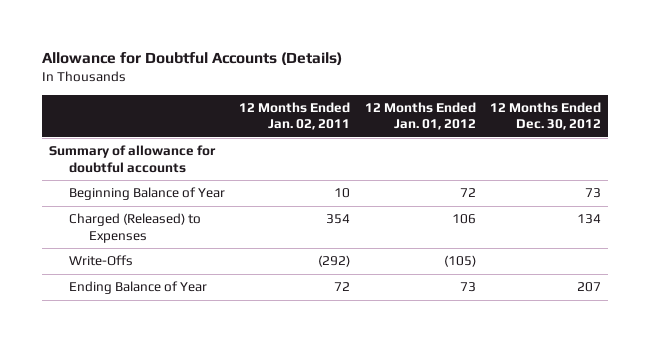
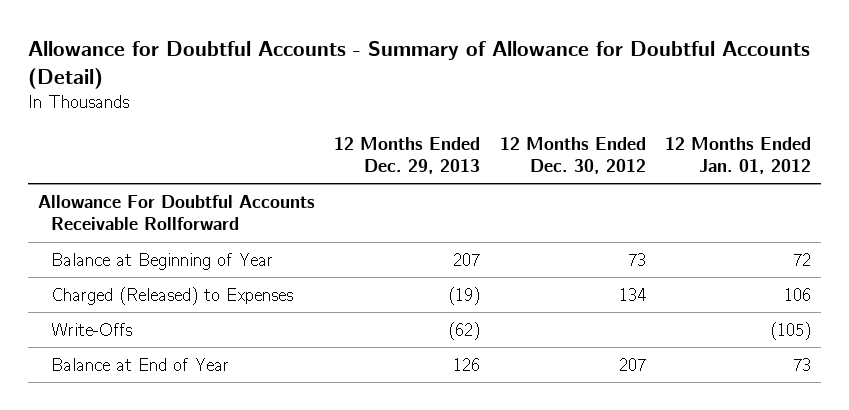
- Allowance for Doubtful Accounts (Details)
+ Allowance for Doubtful Accounts - Summary of Allowance for Doubtful Accounts (Detail)
- | 12 Months Ended Jan. 02, 2011 | 12 Months Ended Jan. 01, 2012 | 12 Months Ended Dec. 30, 2012
+ | 12 Months Ended Dec. 29, 2013 | 12 Months Ended Dec. 30, 2012 | 12 Months Ended Jan. 01, 2012
- Summary of allowance for doubtful accounts
- Beginning Balance of Year | 10 | 72 | 73
+ Allowance For Doubtful Accounts Receivable Rollforward
+ Balance at Beginning of Year | 207 | 73 | 72
- Ending Balance of Year | 72 | 73 | 207
+ Balance at End of Year | 126 | 207 | 73

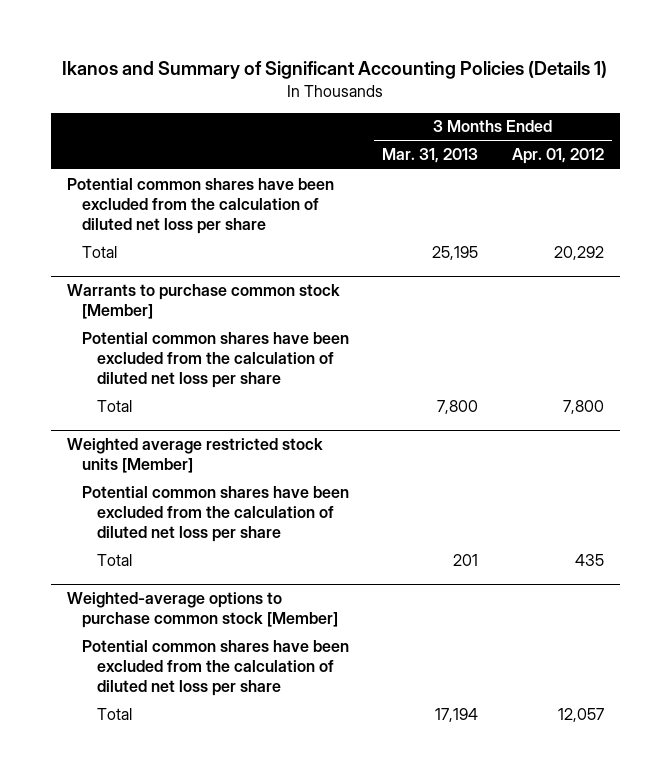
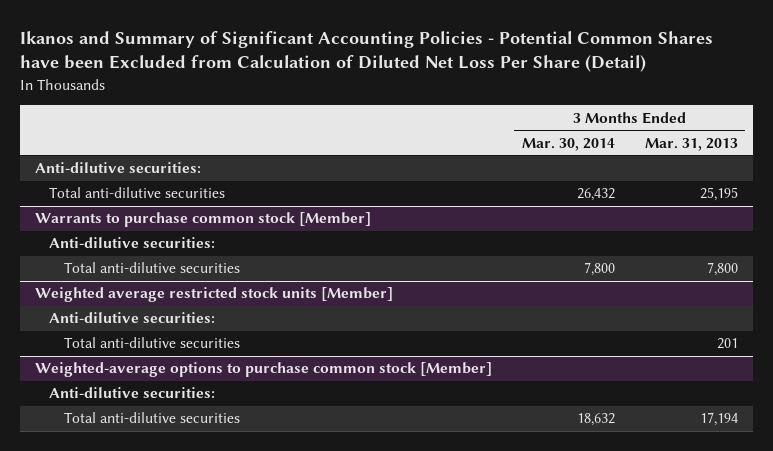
- Ikanos and Summary of Significant Accounting Policies (Details 1)
+ Ikanos and Summary of Significant Accounting Policies - Potential Common Shares have been Excluded from Calculation of Diluted Net Loss Per Share (Detail)
- | 3 Months Ended Mar. 31, 2013 | 3 Months Ended Apr. 01, 2012
+ | 3 Months Ended Mar. 30, 2014 | 3 Months Ended Mar. 31, 2013
- Potential common shares have been excluded from the calculation of diluted net loss per share
- Total | 25,195 | 20,292
+ Anti-dilutive securities:
+ Total anti-dilutive securities | 26,432 | 25,195
@ Warrants to purchase common stock [Member]
- Potential common shares have been excluded from the calculation of diluted net loss per share
- Total | 7,800 | 7,800
+ Anti-dilutive securities:
+ Total anti-dilutive securities | 7,800 | 7,800
@ Weighted average restricted stock units [Member]
- Potential common shares have been excluded from the calculation of diluted net loss per share
- Total | 201 | 435
+ Anti-dilutive securities:
+ Total anti-dilutive securities | | 201
@ Weighted-average options to purchase common stock [Member]
- Potential common shares have been excluded from the calculation of diluted net loss per share
- Total | 17,194 | 12,057
+ Anti-dilutive securities:
+ Total anti-dilutive securities | 18,632 | 17,194

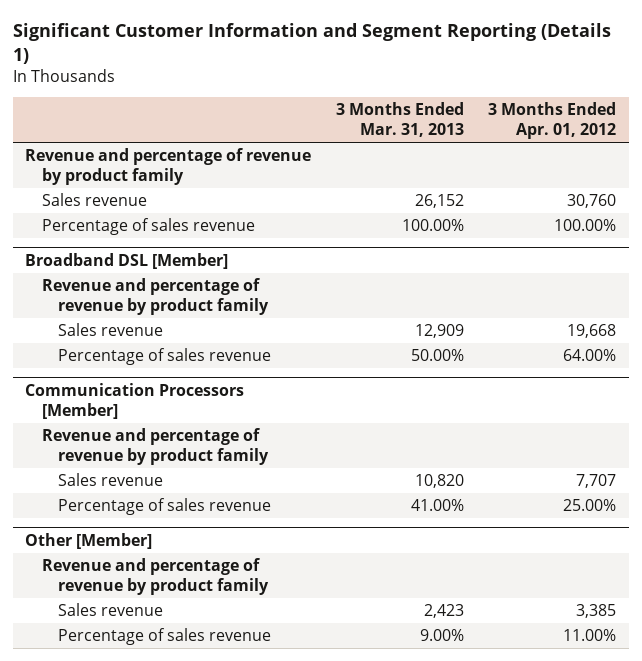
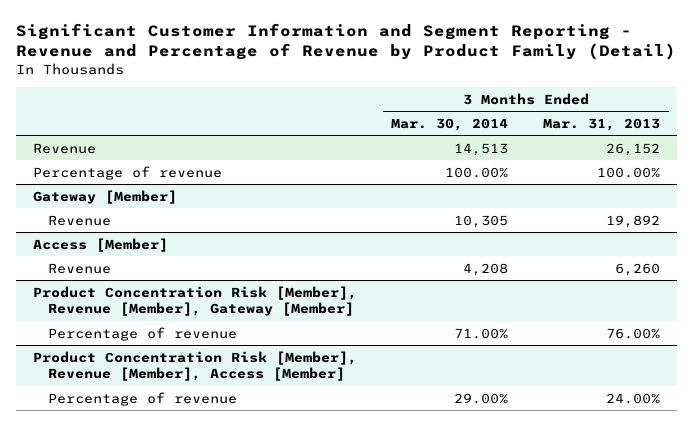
- Significant Customer Information and Segment Reporting (Details 1)
+ Significant Customer Information and Segment Reporting - Revenue and Percentage of Revenue by Product Family (Detail)
- | 3 Months Ended Mar. 31, 2013 | 3 Months Ended Apr. 01, 2012
+ | 3 Months Ended Mar. 30, 2014 | 3 Months Ended Mar. 31, 2013
- Revenue and percentage of revenue by product family
- Sales revenue | 26,152 | 30,760
- Percentage of sales revenue | 100.00% | 100.00%
- Broadband DSL [Member]
- Revenue and percentage of revenue by product family
- Sales revenue | 12,909 | 19,668
- Percentage of sales revenue | 50.00% | 64.00%
- Communication Processors [Member]
- Revenue and percentage of revenue by product family
- Sales revenue | 10,820 | 7,707
- Percentage of sales revenue | 41.00% | 25.00%
- Other [Member]
- Revenue and percentage of revenue by product family
- Sales revenue | 2,423 | 3,385
- Percentage of sales revenue | 9.00% | 11.00%
+ Revenue | 14,513 | 26,152
+ Percentage of revenue | 100.00% | 100.00%
+ Gateway [Member]
+ Revenue | 10,305 | 19,892
+ Access [Member]
+ Revenue | 4,208 | 6,260
+ Product Concentration Risk [Member], Revenue [Member], Gateway [Member]
+ Percentage of revenue | 71.00% | 76.00%
+ Product Concentration Risk [Member], Revenue [Member], Access [Member]
+ Percentage of revenue | 29.00% | 24.00%

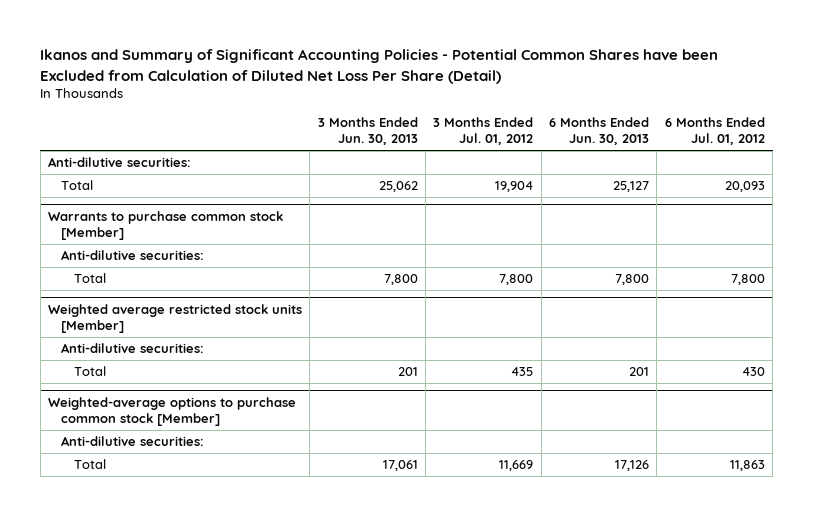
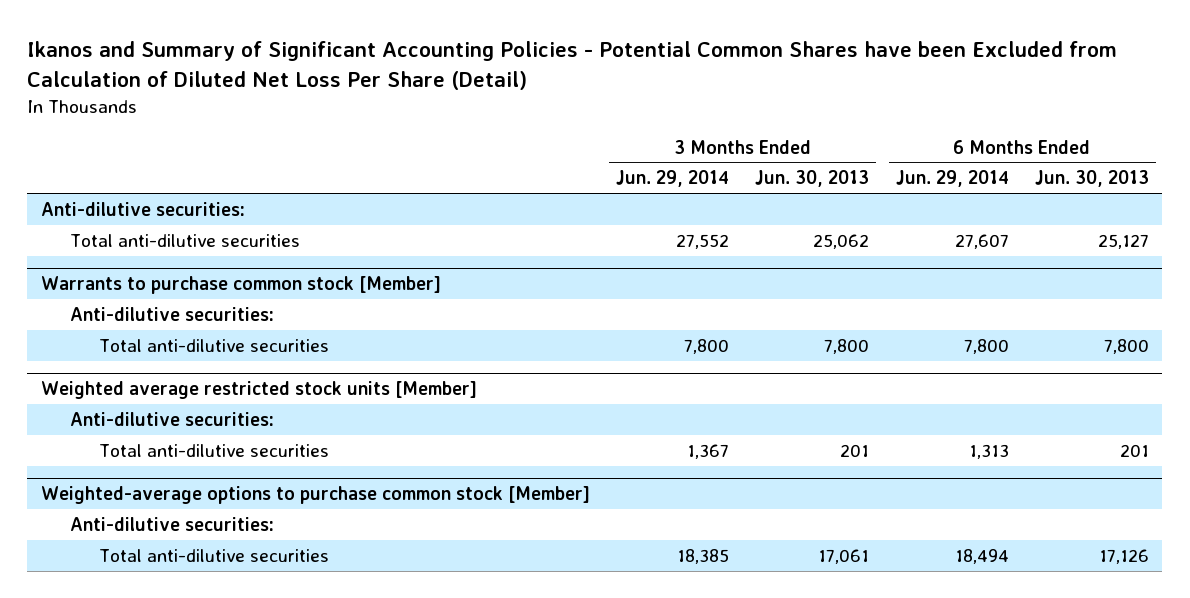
- | 3 Months Ended Jun. 30, 2013 | 3 Months Ended Jul. 01, 2012 | 6 Months Ended Jun. 30, 2013 | 6 Months Ended Jul. 01, 2012
+ | 3 Months Ended Jun. 29, 2014 | 3 Months Ended Jun. 30, 2013 | 6 Months Ended Jun. 29, 2014 | 6 Months Ended Jun. 30, 2013
- Total | 25,062 | 19,904 | 25,127 | 20,093
+ Total anti-dilutive securities | 27,552 | 25,062 | 27,607 | 25,127
@ Warrants to purchase common stock [Member]
- Total | 7,800 | 7,800 | 7,800 | 7,800
+ Total anti-dilutive securities | 7,800 | 7,800 | 7,800 | 7,800
@ Weighted average restricted stock units [Member]
- Total | 201 | 435 | 201 | 430
+ Total anti-dilutive securities | 1,367 | 201 | 1,313 | 201
@ Weighted-average options to purchase common stock [Member]
- Total | 17,061 | 11,669 | 17,126 | 11,863
+ Total anti-dilutive securities | 18,385 | 17,061 | 18,494 | 17,126

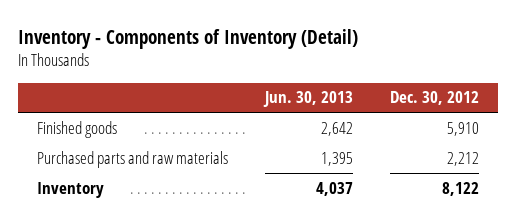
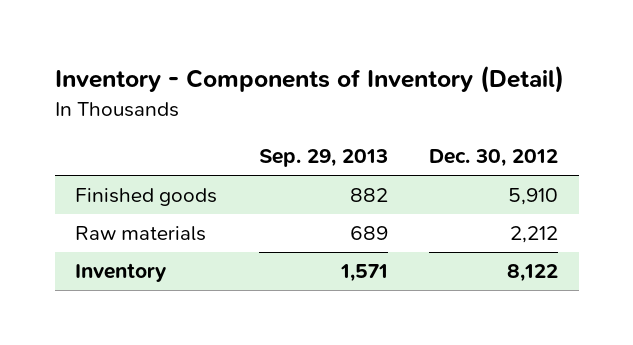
- | Jun. 30, 2013 | Dec. 30, 2012
+ | Sep. 29, 2013 | Dec. 30, 2012
- Purchased parts and raw materials | 1,395 | 2,212
+ Raw materials | 689 | 2,212

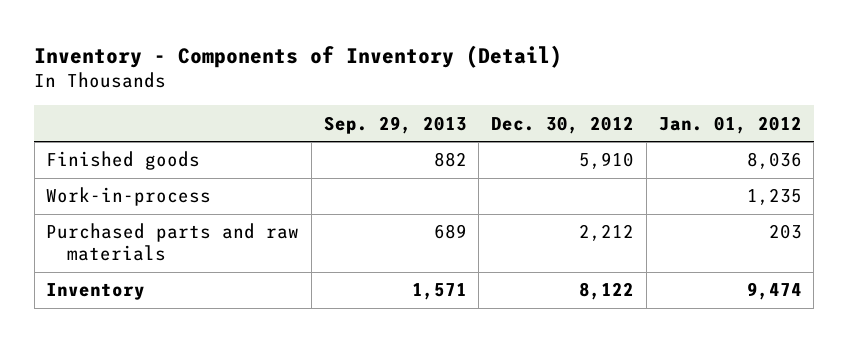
- | Sep. 29, 2013 | Dec. 30, 2012
+ | Sep. 29, 2013 | Dec. 30, 2012 | Jan. 01, 2012
- Raw materials | 689 | 2,212
+ Work-in-process | | | 1,235
+ Purchased parts and raw materials | 689 | 2,212 | 203

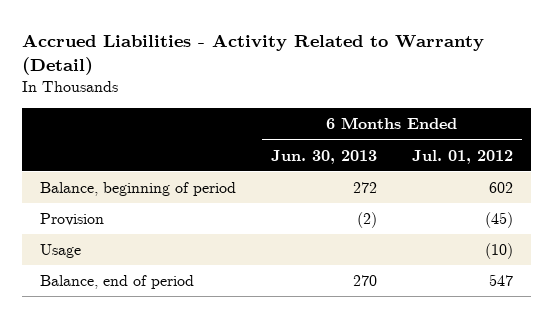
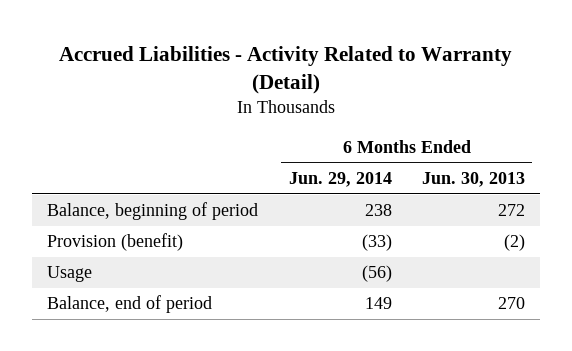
- | 6 Months Ended Jun. 30, 2013 | 6 Months Ended Jul. 01, 2012
+ | 6 Months Ended Jun. 29, 2014 | 6 Months Ended Jun. 30, 2013
- Provision | (2) | (45)
+ Provision (benefit) | (33) | (2)

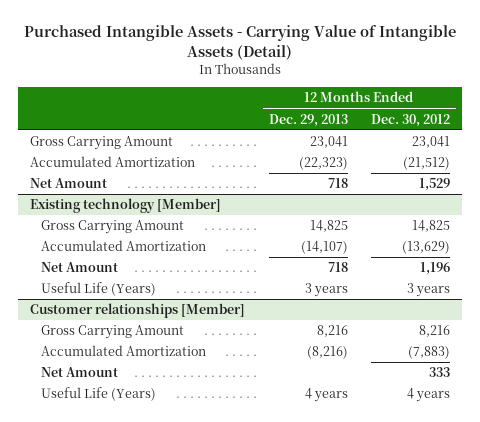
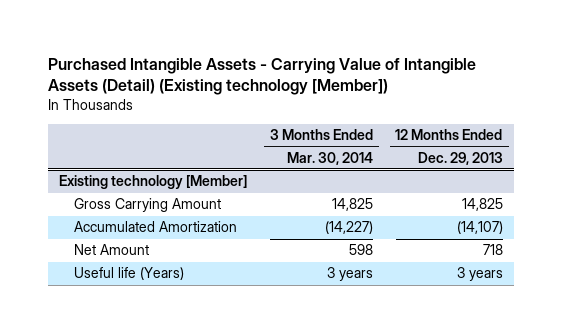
- Purchased Intangible Assets - Carrying Value of Intangible Assets (Detail)
+ Purchased Intangible Assets - Carrying Value of Intangible Assets (Detail) (Existing technology [Member])
- | 12 Months Ended Dec. 29, 2013 | 12 Months Ended Dec. 30, 2012
+ | 3 Months Ended Mar. 30, 2014 | 12 Months Ended Dec. 29, 2013
- Gross Carrying Amount | 23,041 | 23,041
- Accumulated Amortization | (22,323) | (21,512)
- Net Amount | 718 | 1,529
@ Existing technology [Member]
- Useful Life (Years) | 3 years | 3 years
- Customer relationships [Member]
- Gross Carrying Amount | 8,216 | 8,216
- Accumulated Amortization | (8,216) | (7,883)
- Net Amount | | 333
- Useful Life (Years) | 4 years | 4 years
@ Existing technology [Member]
+ Useful life (Years) | 3 years | 3 years

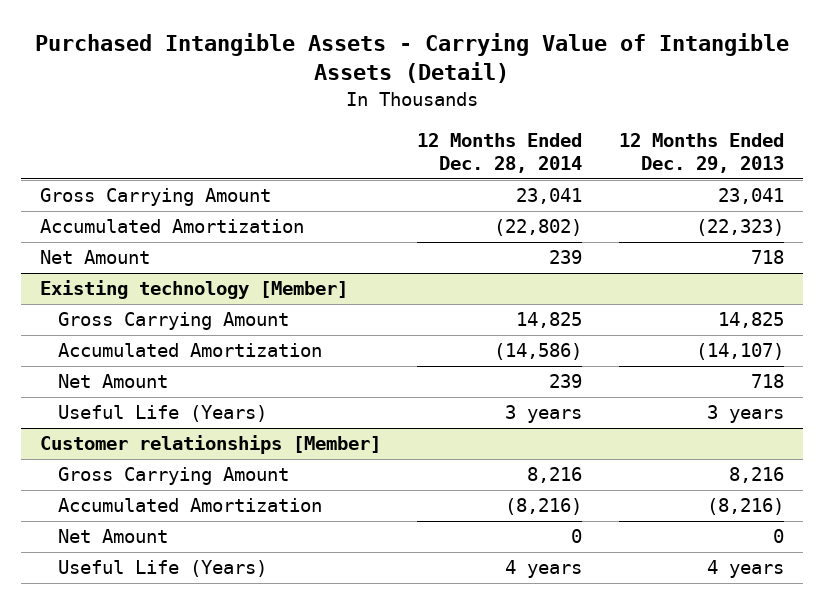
- Purchased Intangible Assets - Carrying Value of Intangible Assets (Detail) (Existing technology [Member])
+ Purchased Intangible Assets - Carrying Value of Intangible Assets (Detail)
- | 3 Months Ended Mar. 30, 2014 | 12 Months Ended Dec. 29, 2013
+ | 12 Months Ended Dec. 28, 2014 | 12 Months Ended Dec. 29, 2013
+ Gross Carrying Amount | 23,041 | 23,041
+ Accumulated Amortization | (22,802) | (22,323)
+ Net Amount | 239 | 718
@ Existing technology [Member]
- Useful life (Years) | 3 years | 3 years
+ Useful Life (Years) | 3 years | 3 years
+ Customer relationships [Member]
+ Gross Carrying Amount | 8,216 | 8,216
+ Accumulated Amortization | (8,216) | (8,216)
+ Net Amount | 0 | 0
+ Useful Life (Years) | 4 years | 4 years

